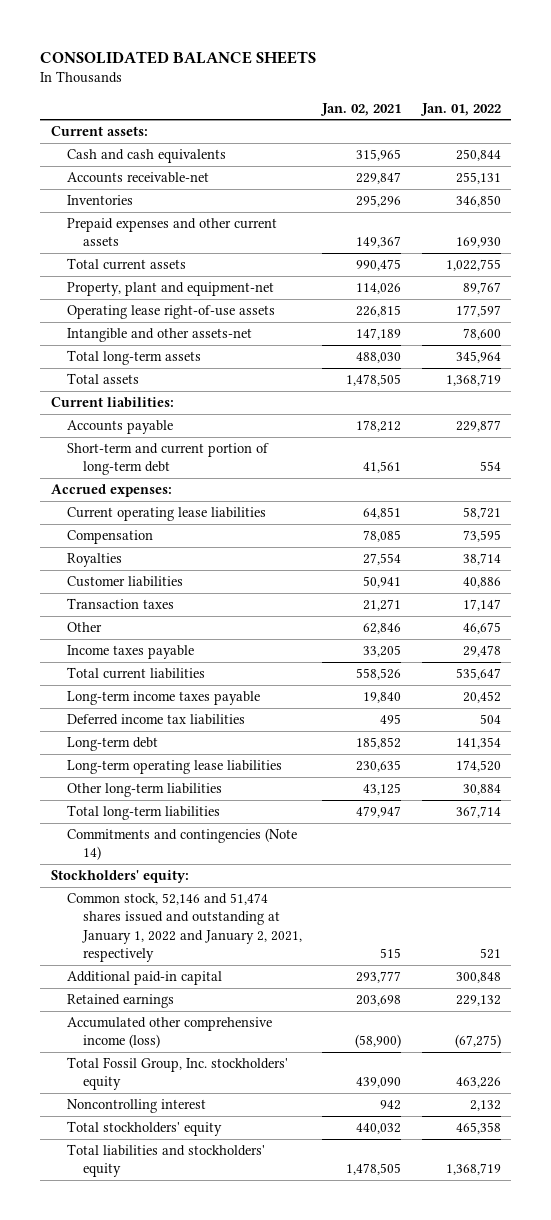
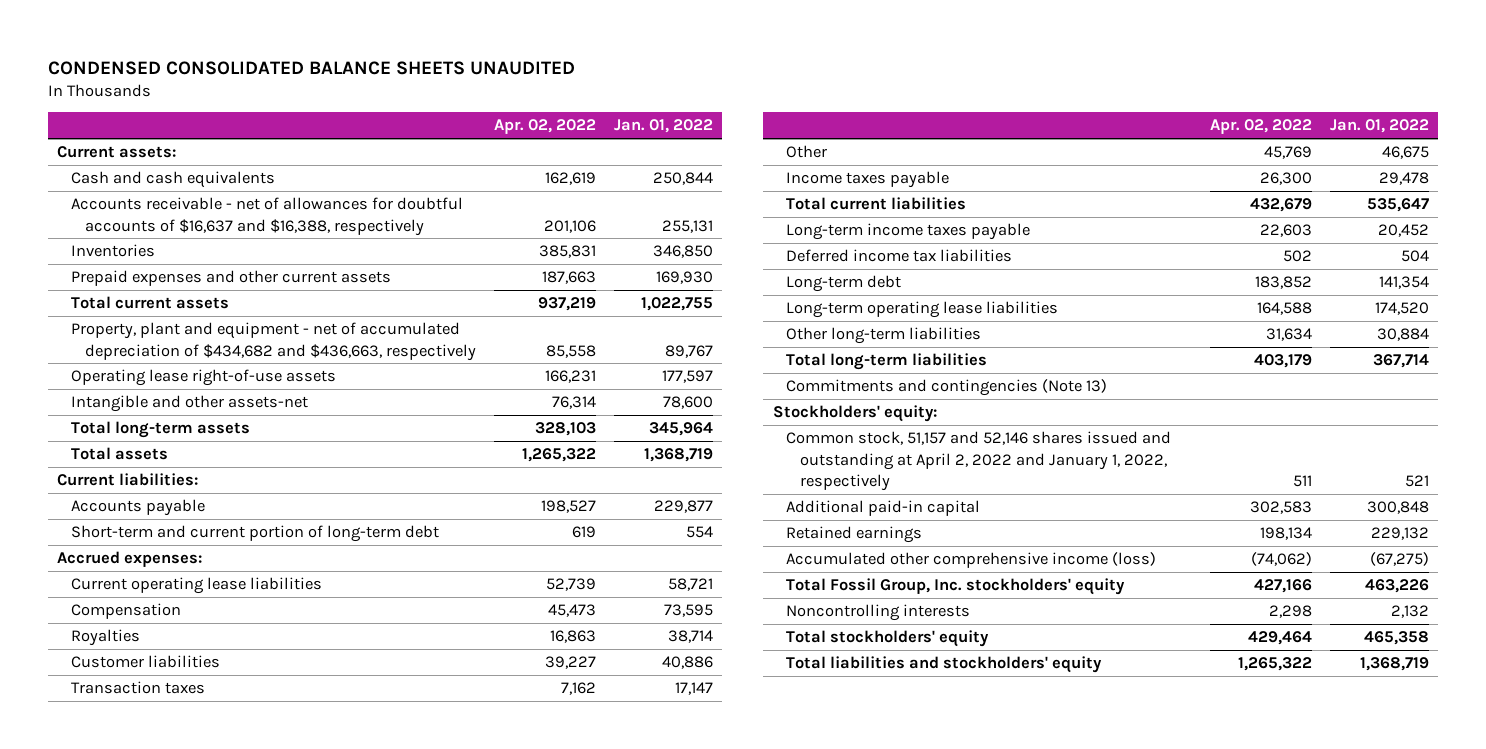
- CONSOLIDATED BALANCE SHEETS
+ CONDENSED CONSOLIDATED BALANCE SHEETS UNAUDITED
- | Jan. 02, 2021 | Jan. 01, 2022
+ | Apr. 02, 2022 | Jan. 01, 2022
- Accounts receivable-net | 229,847 | 255,131
+ Accounts receivable - net of allowances for doubtful accounts of $16,637 and $16,388, respectively | 201,106 | 255,131
- Property, plant and equipment-net | 114,026 | 89,767
+ Property, plant and equipment - net of accumulated depreciation of $434,682 and $436,663, respectively | 85,558 | 89,767
- Commitments and contingencies (Note 14)
+ Commitments and contingencies (Note 13)
- Common stock, 52,146 and 51,474 shares issued and outstanding at January 1, 2022 and January 2, 2021, respectively | 515 | 521
+ Common stock, 51,157 and 52,146 shares issued and outstanding at April 2, 2022 and January 1, 2022, respectively | 511 | 521
- Noncontrolling interest | 942 | 2,132
+ Noncontrolling interests | 2,298 | 2,132

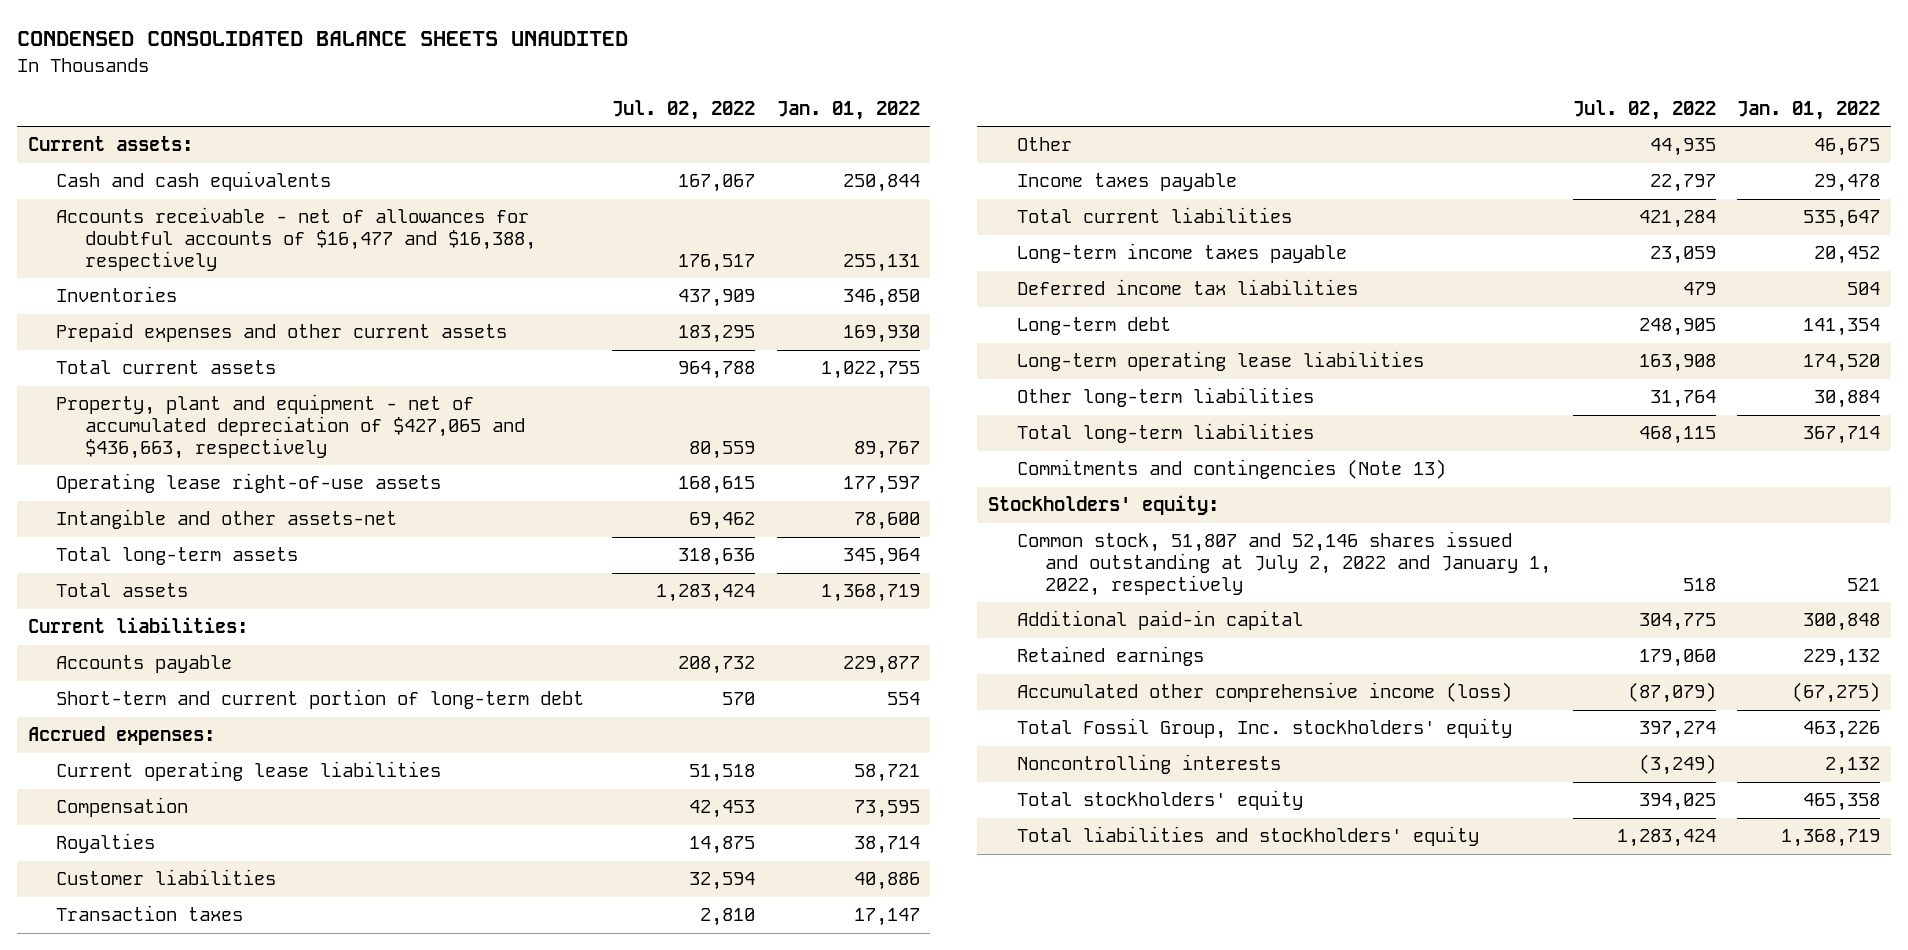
- | Apr. 02, 2022 | Jan. 01, 2022
+ | Jul. 02, 2022 | Jan. 01, 2022
- Accounts receivable - net of allowances for doubtful accounts of $16,637 and $16,388, respectively | 201,106 | 255,131
+ Accounts receivable - net of allowances for doubtful accounts of $16,477 and $16,388, respectively | 176,517 | 255,131
- Property, plant and equipment - net of accumulated depreciation of $434,682 and $436,663, respectively | 85,558 | 89,767
+ Property, plant and equipment - net of accumulated depreciation of $427,065 and $436,663, respectively | 80,559 | 89,767
- Common stock, 51,157 and 52,146 shares issued and outstanding at April 2, 2022 and January 1, 2022, respectively | 511 | 521
+ Common stock, 51,807 and 52,146 shares issued and outstanding at July 2, 2022 and January 1, 2022, respectively | 518 | 521

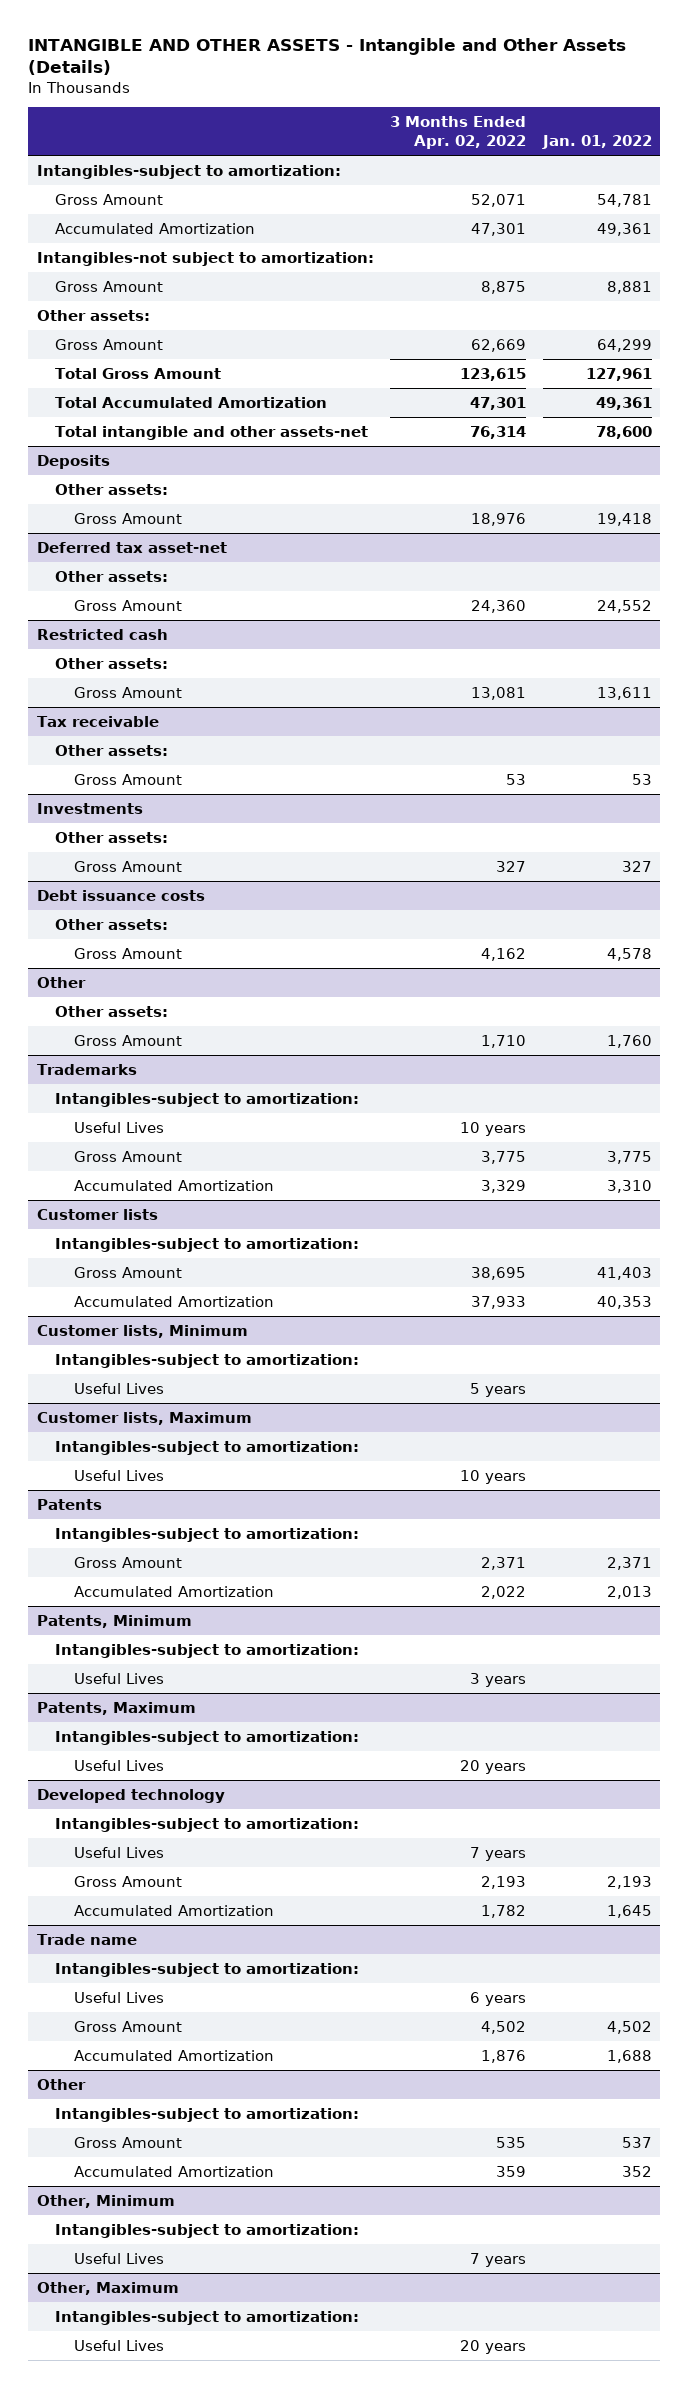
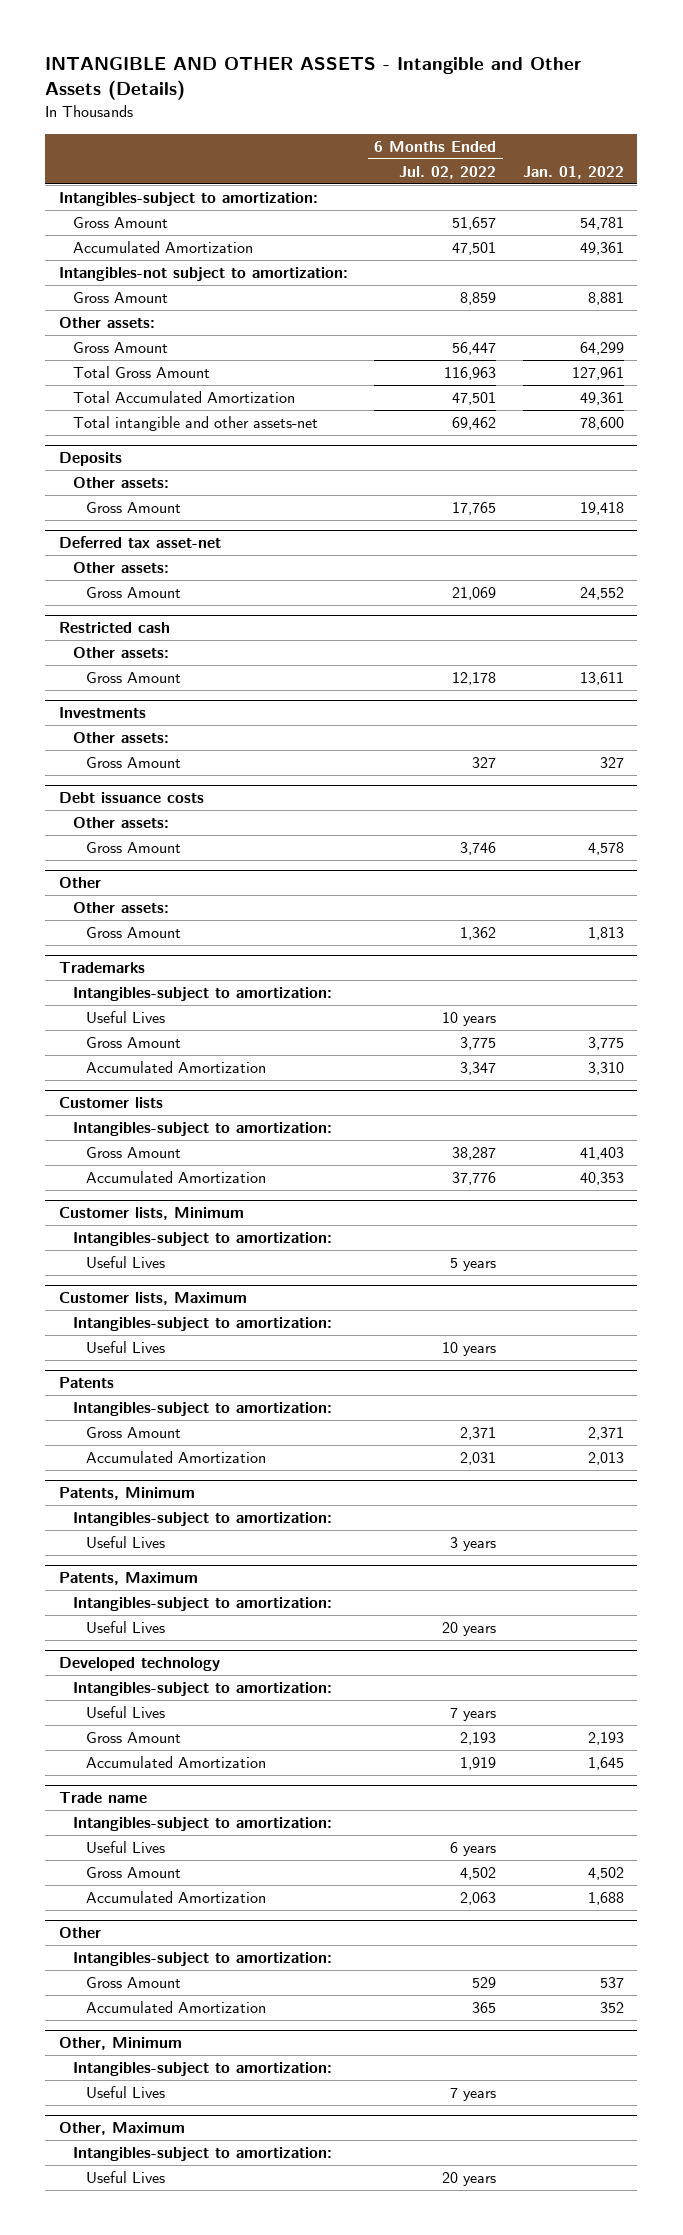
- | 3 Months Ended Apr. 02, 2022 | Jan. 01, 2022
+ | 6 Months Ended Jul. 02, 2022 | Jan. 01, 2022
- Tax receivable
- Other assets:
- Gross Amount | 53 | 53
@ Other
- Gross Amount | 1,710 | 1,760
+ Gross Amount | 1,362 | 1,813

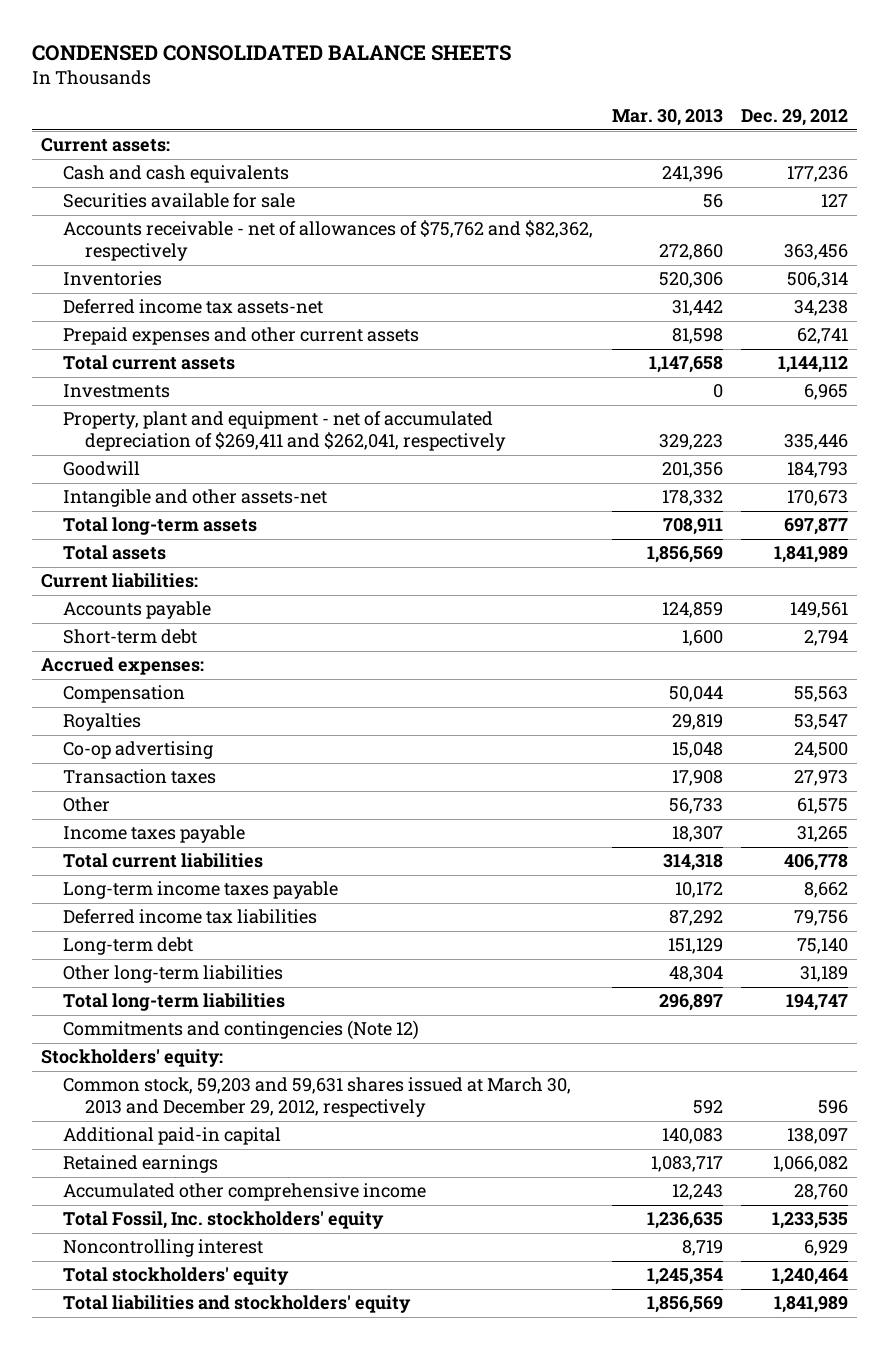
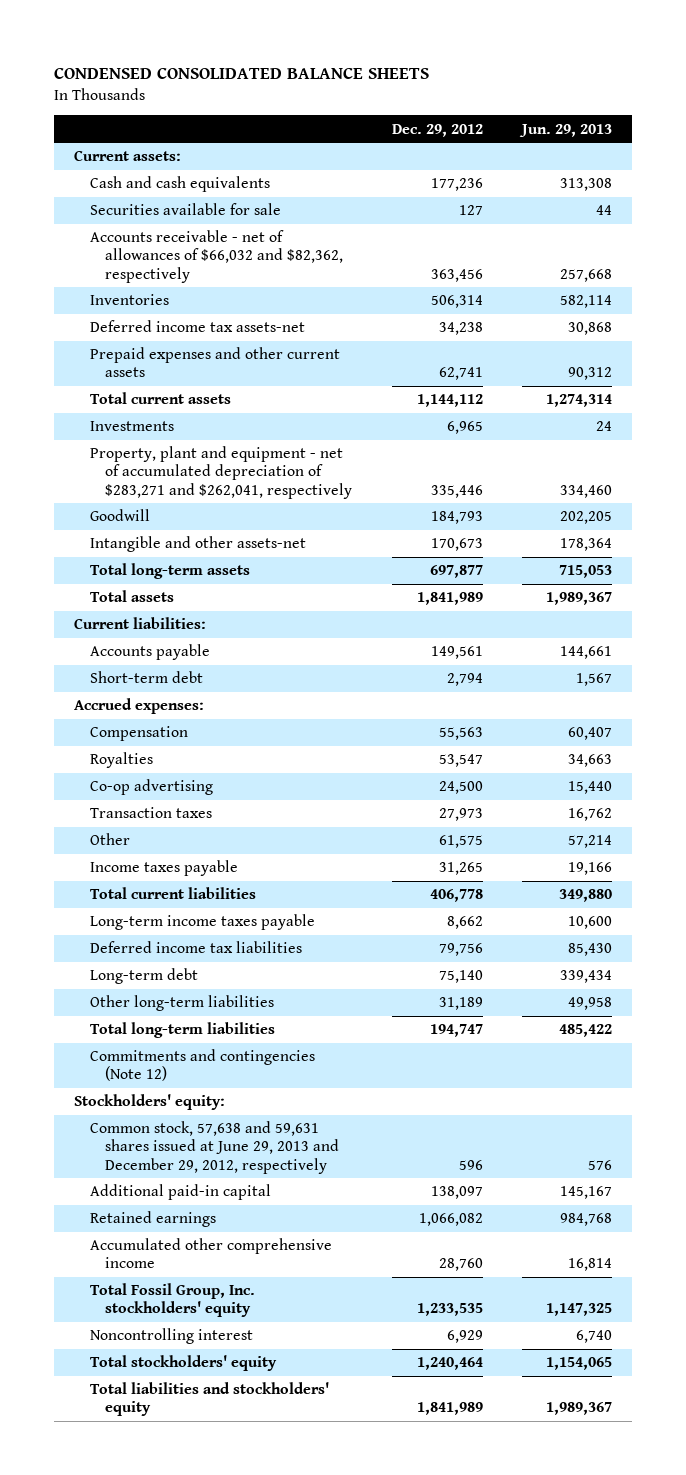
- | Mar. 30, 2013 | Dec. 29, 2012
+ | Dec. 29, 2012 | Jun. 29, 2013
- Accounts receivable - net of allowances of $75,762 and $82,362, respectively | 272,860 | 363,456
+ Accounts receivable - net of allowances of $66,032 and $82,362, respectively | 363,456 | 257,668
- Property, plant and equipment - net of accumulated depreciation of $269,411 and $262,041, respectively | 329,223 | 335,446
+ Property, plant and equipment - net of accumulated depreciation of $283,271 and $262,041, respectively | 335,446 | 334,460
- Common stock, 59,203 and 59,631 shares issued at March 30, 2013 and December 29, 2012, respectively | 592 | 596
+ Common stock, 57,638 and 59,631 shares issued at June 29, 2013 and December 29, 2012, respectively | 596 | 576
- Total Fossil, Inc. stockholders' equity | 1,236,635 | 1,233,535
+ Total Fossil Group, Inc. stockholders' equity | 1,233,535 | 1,147,325

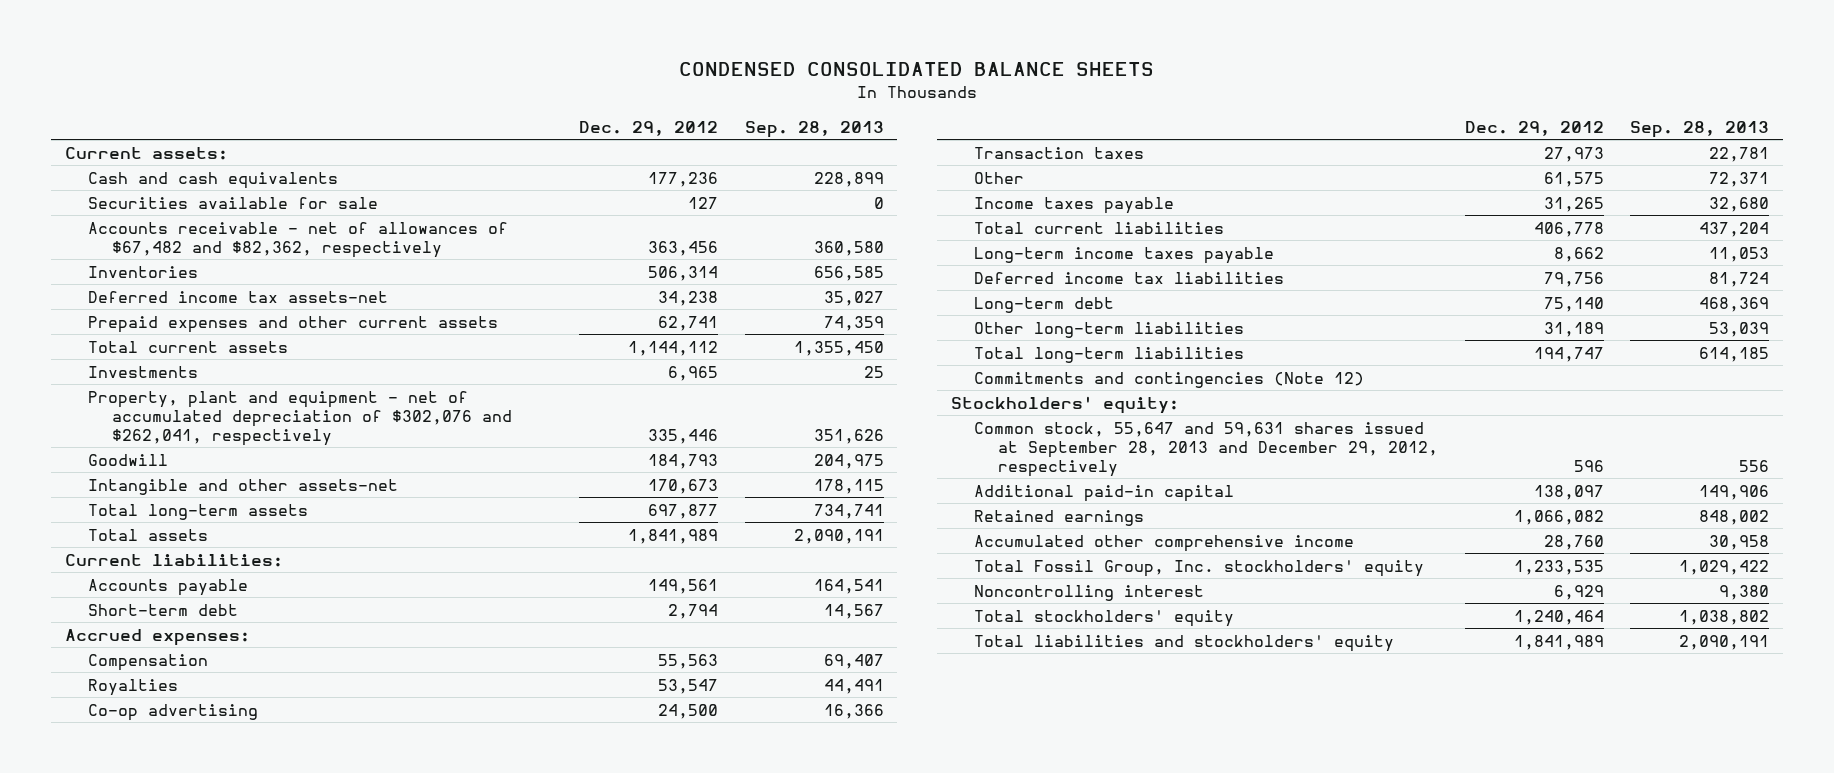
- | Dec. 29, 2012 | Jun. 29, 2013
+ | Dec. 29, 2012 | Sep. 28, 2013
- Accounts receivable - net of allowances of $66,032 and $82,362, respectively | 363,456 | 257,668
+ Accounts receivable - net of allowances of $67,482 and $82,362, respectively | 363,456 | 360,580
- Property, plant and equipment - net of accumulated depreciation of $283,271 and $262,041, respectively | 335,446 | 334,460
+ Property, plant and equipment - net of accumulated depreciation of $302,076 and $262,041, respectively | 335,446 | 351,626
- Common stock, 57,638 and 59,631 shares issued at June 29, 2013 and December 29, 2012, respectively | 596 | 576
+ Common stock, 55,647 and 59,631 shares issued at September 28, 2013 and December 29, 2012, respectively | 596 | 556

